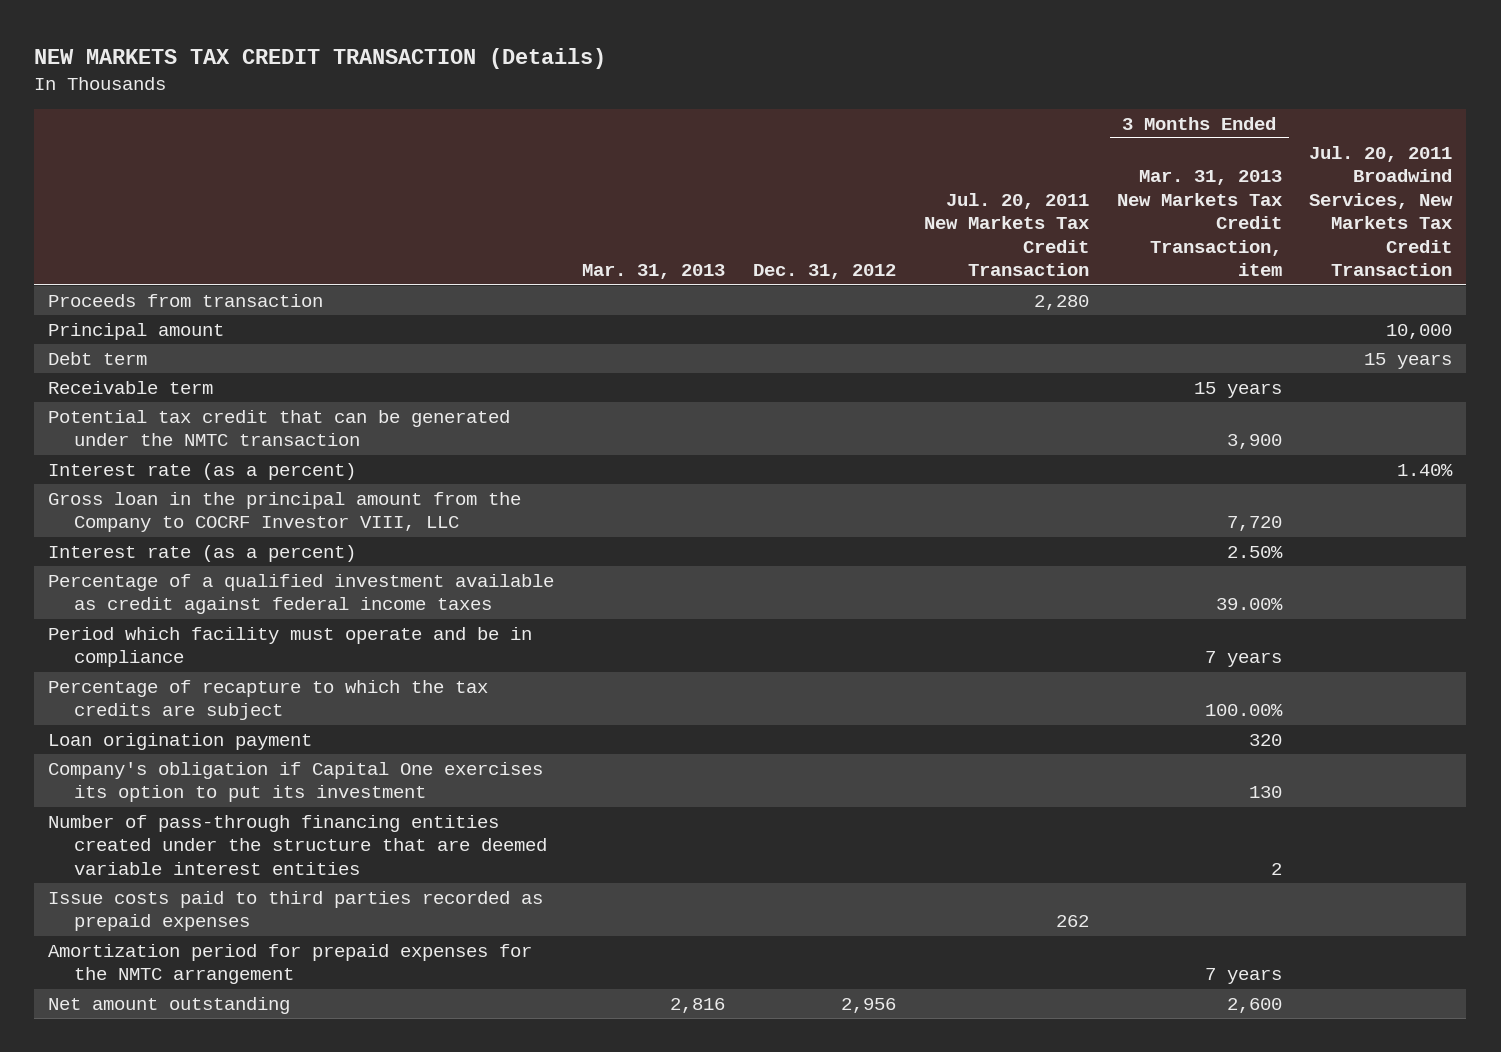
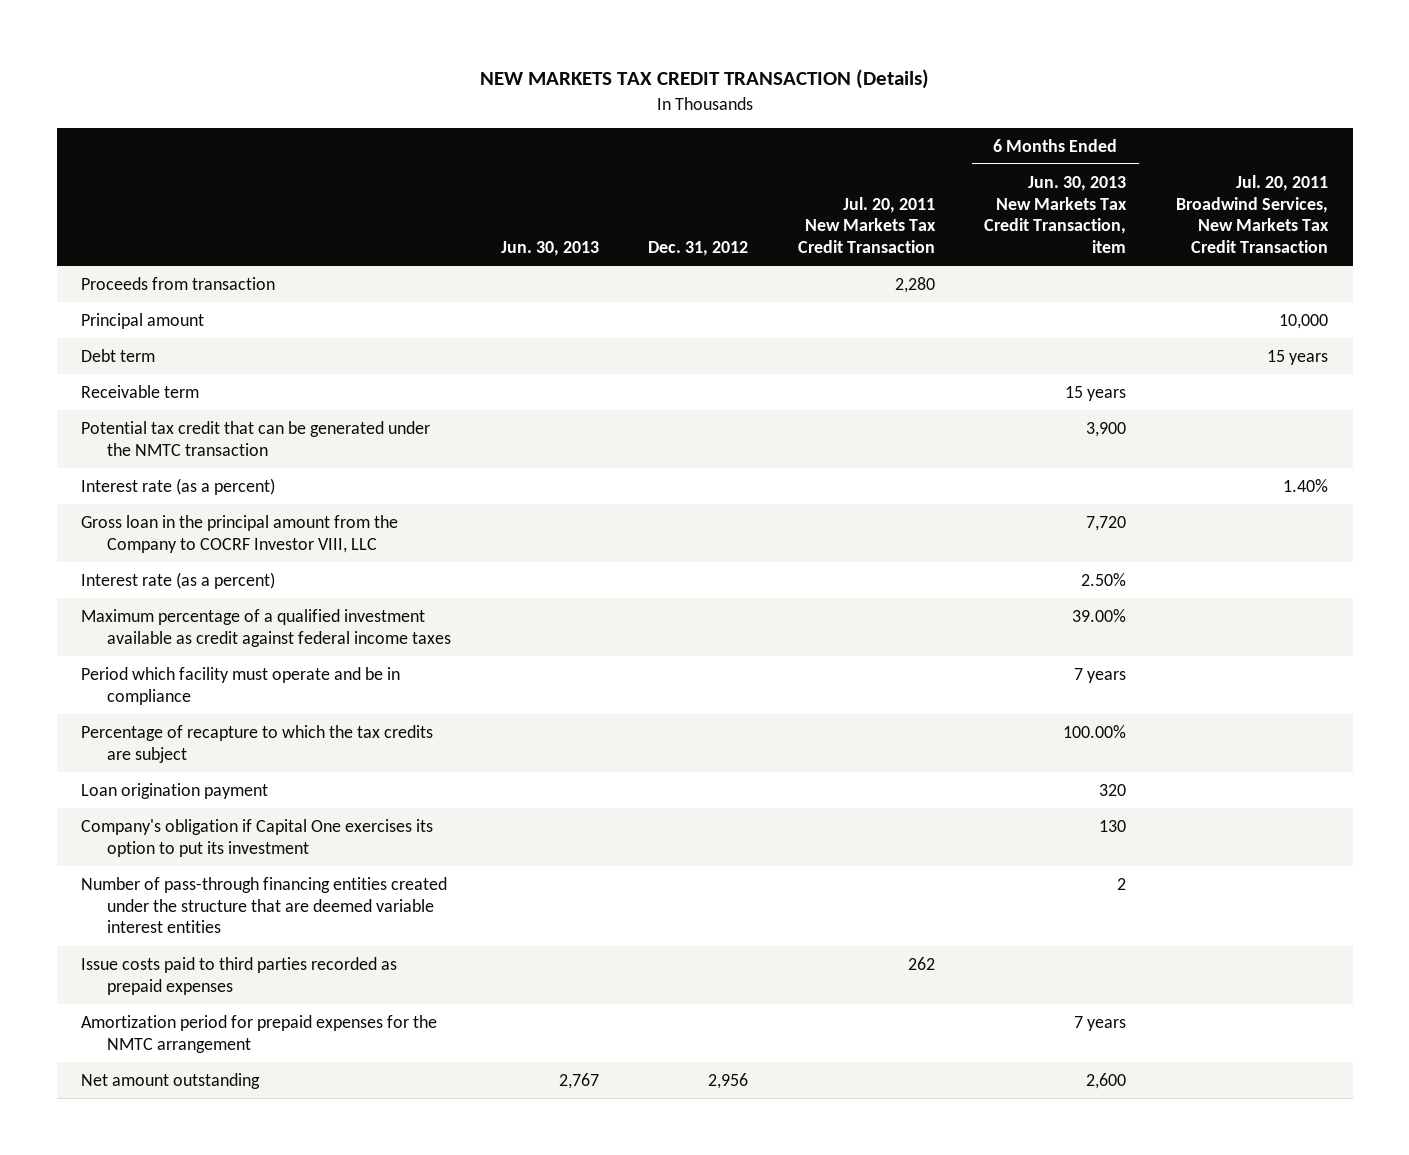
- | Mar. 31, 2013 | Dec. 31, 2012 | Jul. 20, 2011 New Markets Tax Credit Transaction | 3 Months Ended Mar. 31, 2013 New Markets Tax Credit Transaction, item | Jul. 20, 2011 Broadwind Services, New Markets Tax Credit Transaction
+ | Jun. 30, 2013 | Dec. 31, 2012 | Jul. 20, 2011 New Markets Tax Credit Transaction | 6 Months Ended Jun. 30, 2013 New Markets Tax Credit Transaction, item | Jul. 20, 2011 Broadwind Services, New Markets Tax Credit Transaction
- Percentage of a qualified investment available as credit against federal income taxes | | | | 39.00% |
+ Maximum percentage of a qualified investment available as credit against federal income taxes | | | | 39.00% |

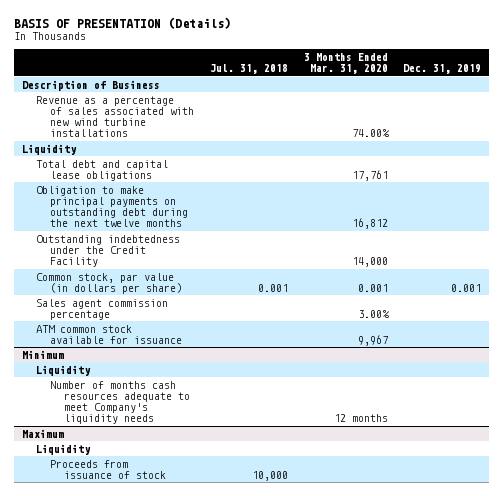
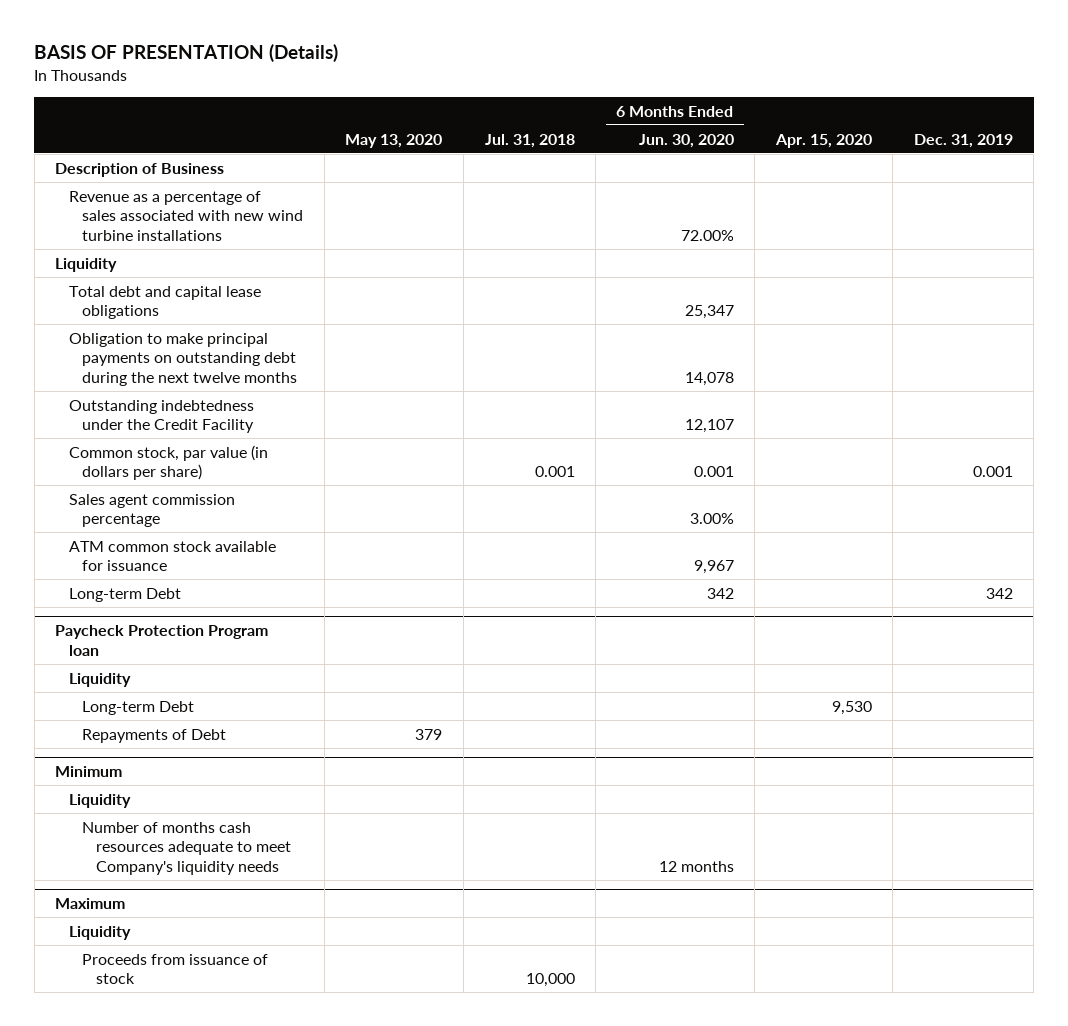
- | Jul. 31, 2018 | 3 Months Ended Mar. 31, 2020 | Dec. 31, 2019
+ | May 13, 2020 | Jul. 31, 2018 | 6 Months Ended Jun. 30, 2020 | Apr. 15, 2020 | Dec. 31, 2019
+ Long-term Debt | | | 342 | | 342
+ Paycheck Protection Program loan
+ Liquidity
+ Long-term Debt | | | | 9,530 |
+ Repayments of Debt | 379 | | | |

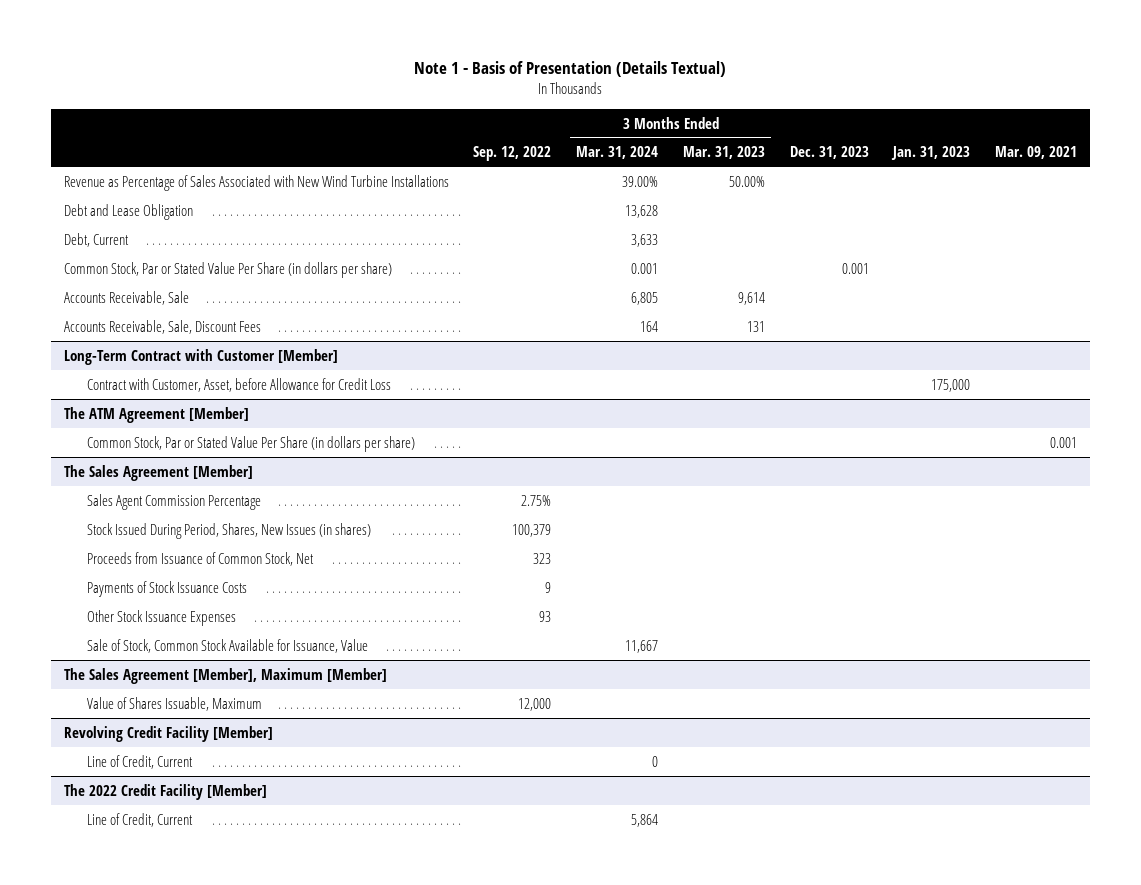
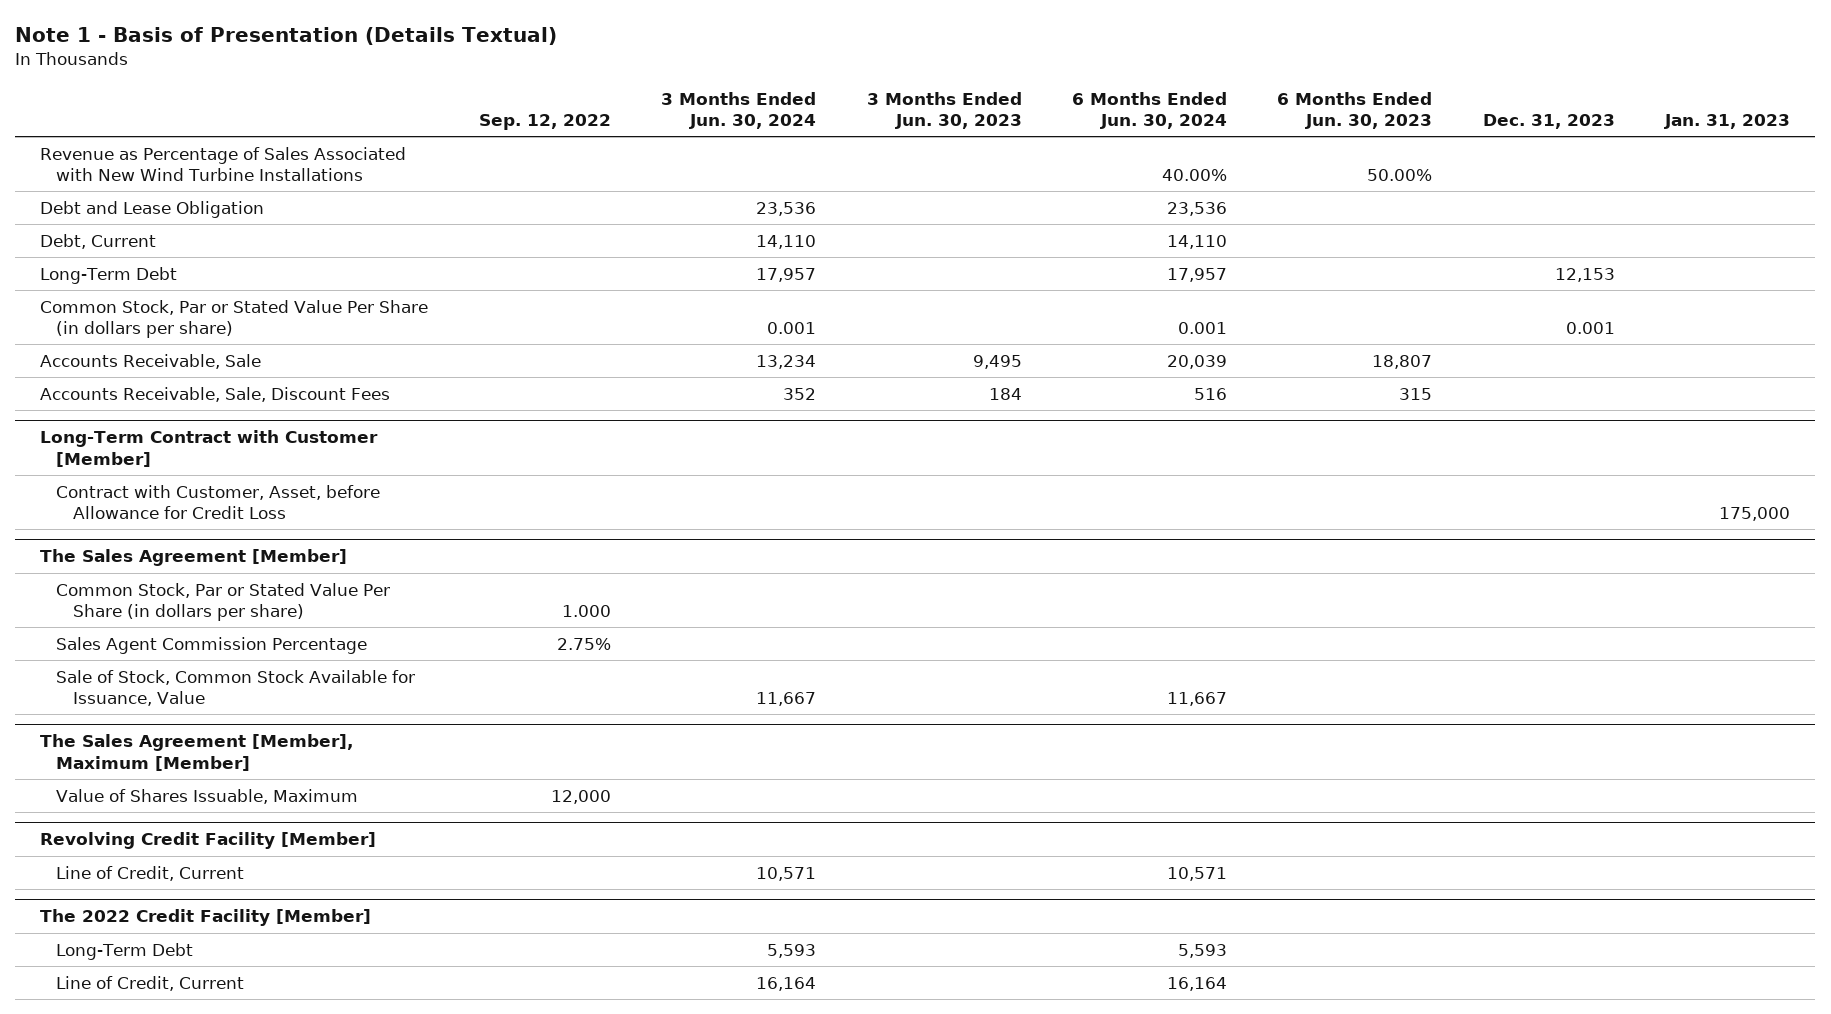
- | Sep. 12, 2022 | 3 Months Ended Mar. 31, 2024 | 3 Months Ended Mar. 31, 2023 | Dec. 31, 2023 | Jan. 31, 2023 | Mar. 09, 2021
+ | Sep. 12, 2022 | 3 Months Ended Jun. 30, 2024 | 3 Months Ended Jun. 30, 2023 | 6 Months Ended Jun. 30, 2024 | 6 Months Ended Jun. 30, 2023 | Dec. 31, 2023 | Jan. 31, 2023
+ Long-Term Debt | | 17,957 | | 17,957 | | 12,153 |
- The ATM Agreement [Member]
- Common Stock, Par or Stated Value Per Share (in dollars per share) | | | | | | 0.001
@ The Sales Agreement [Member]
+ Common Stock, Par or Stated Value Per Share (in dollars per share) | 1.000 | | | | | |
- Stock Issued During Period, Shares, New Issues (in shares) | 100,379 | | | | |
- Proceeds from Issuance of Common Stock, Net | 323 | | | | |
- Payments of Stock Issuance Costs | 9 | | | | |
- Other Stock Issuance Expenses | 93 | | | | |
@ The 2022 Credit Facility [Member]
+ Long-Term Debt | | 5,593 | | 5,593 | | |

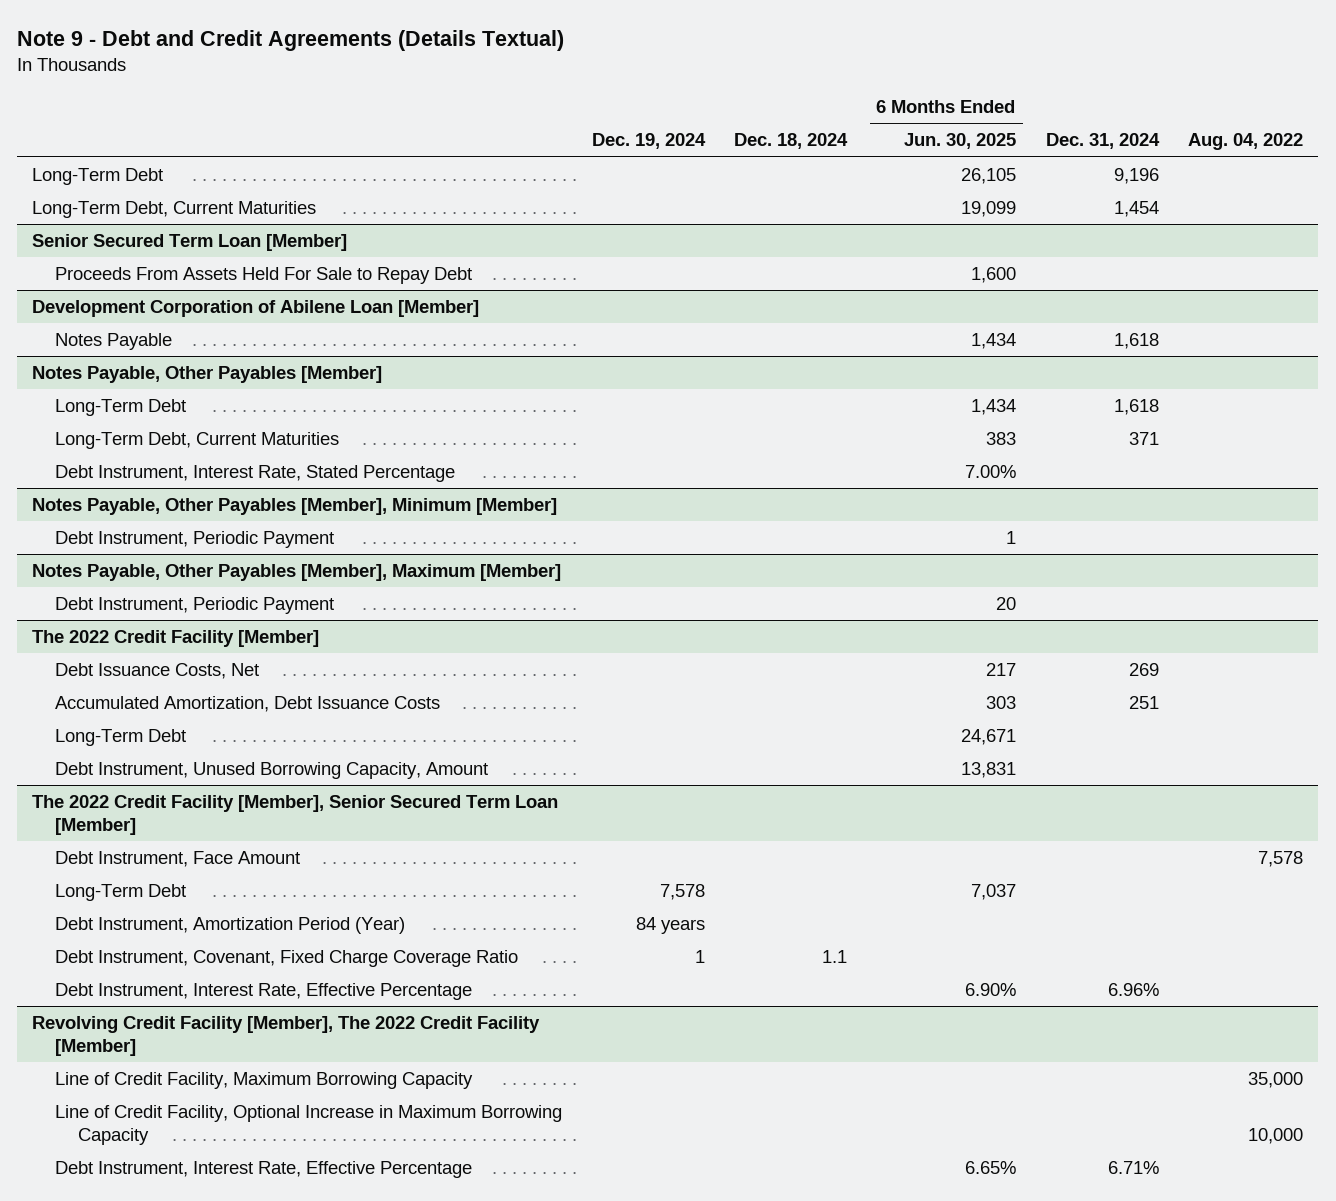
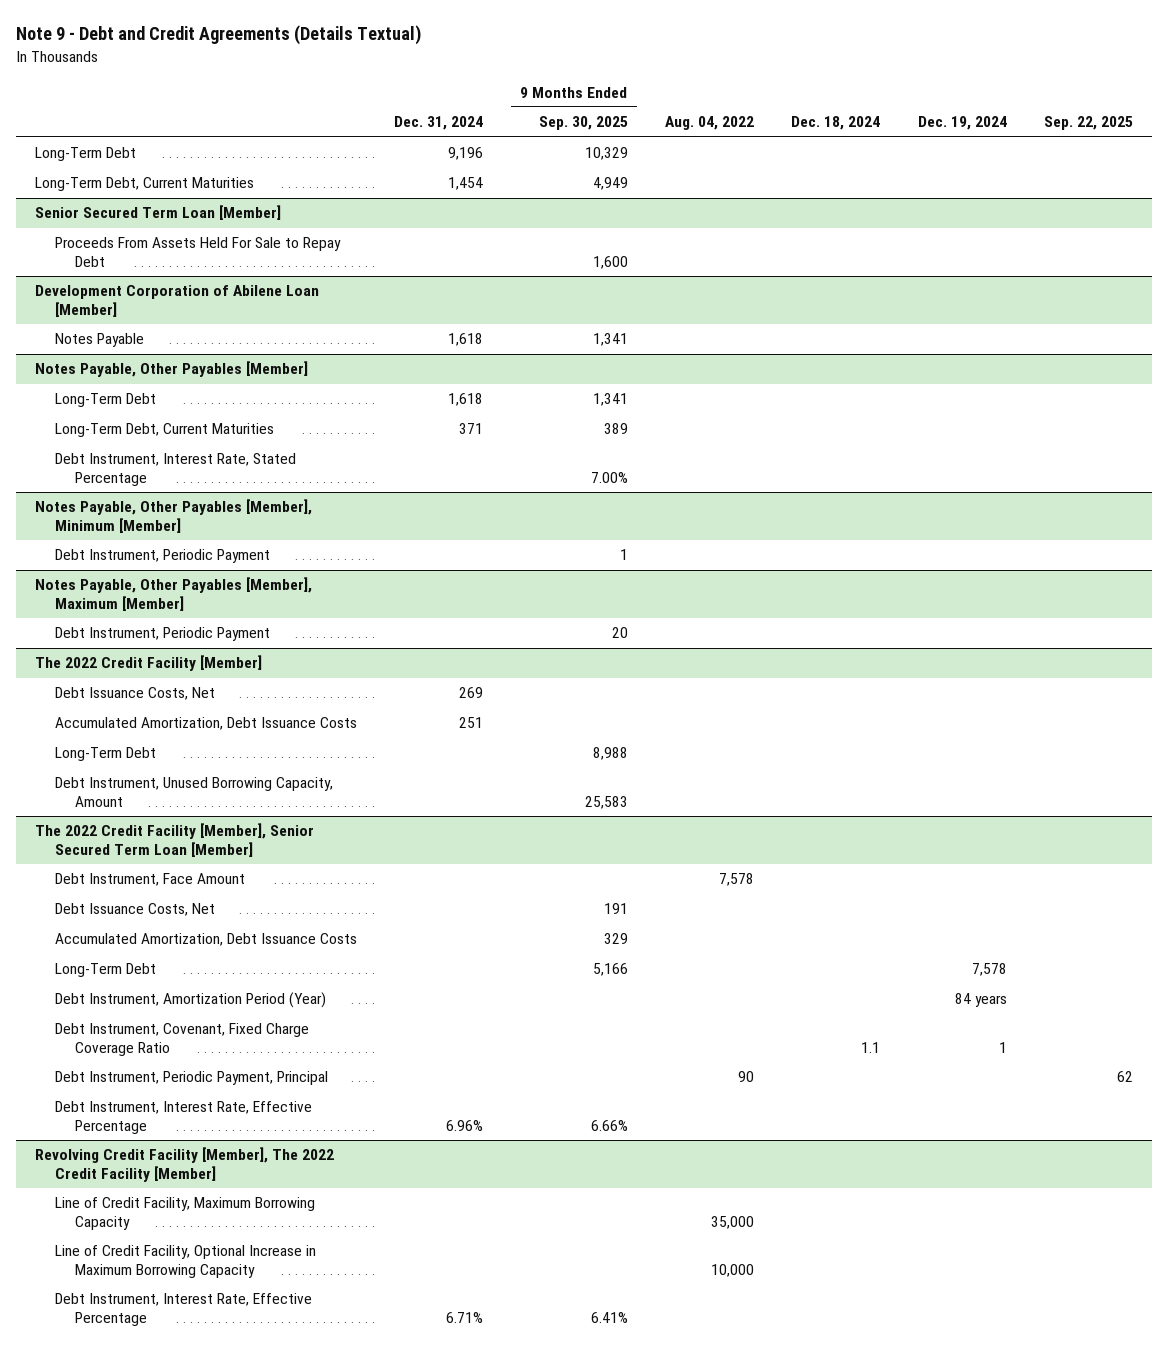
- | Dec. 19, 2024 | Dec. 18, 2024 | 6 Months Ended Jun. 30, 2025 | Dec. 31, 2024 | Aug. 04, 2022
+ | Dec. 31, 2024 | 9 Months Ended Sep. 30, 2025 | Aug. 04, 2022 | Dec. 18, 2024 | Dec. 19, 2024 | Sep. 22, 2025
@ The 2022 Credit Facility [Member], Senior Secured Term Loan [Member]
+ Debt Issuance Costs, Net | | 191 | | | |
+ Accumulated Amortization, Debt Issuance Costs | | 329 | | | |
+ Debt Instrument, Periodic Payment, Principal | | | 90 | | | 62

